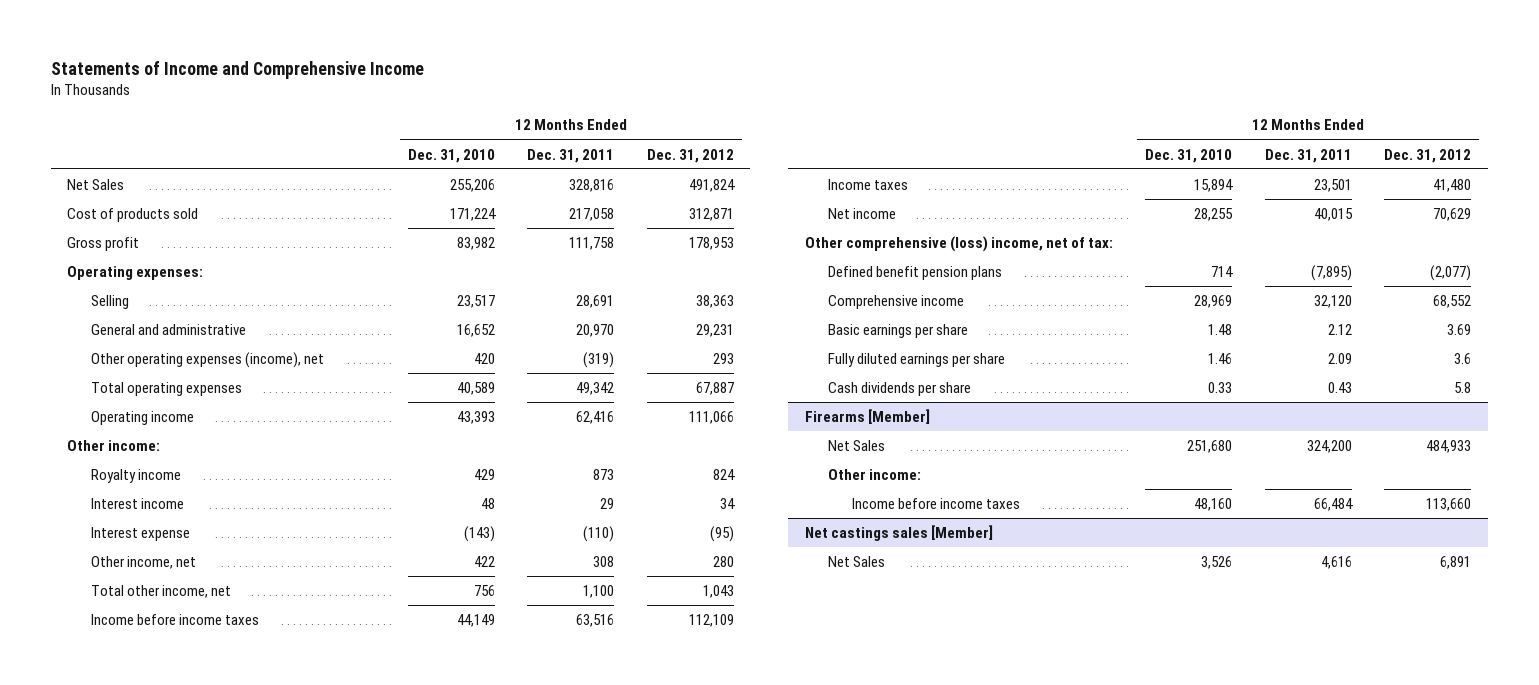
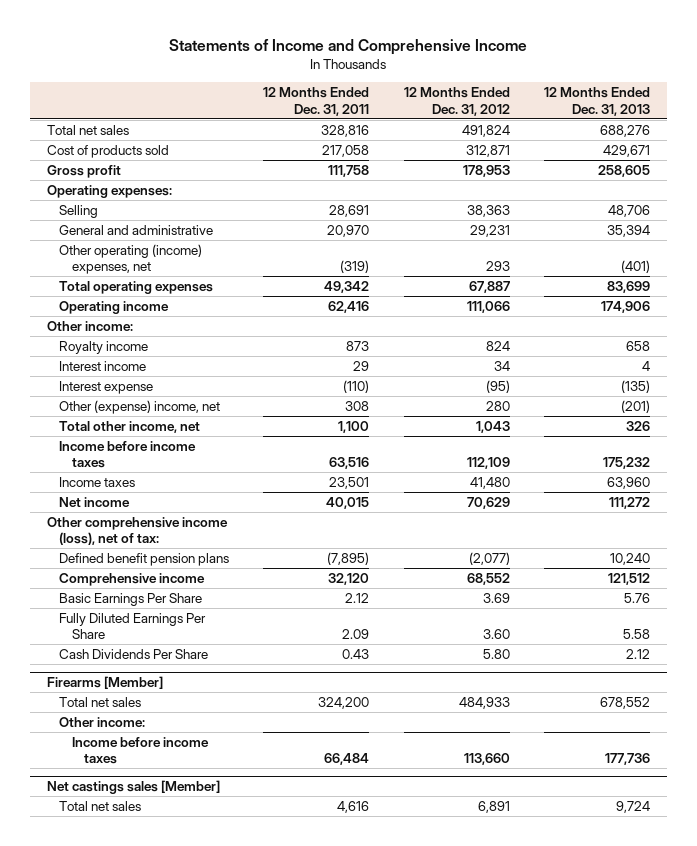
- | 12 Months Ended Dec. 31, 2010 | 12 Months Ended Dec. 31, 2011 | 12 Months Ended Dec. 31, 2012
+ | 12 Months Ended Dec. 31, 2011 | 12 Months Ended Dec. 31, 2012 | 12 Months Ended Dec. 31, 2013
- Net Sales | 255,206 | 328,816 | 491,824
+ Total net sales | 328,816 | 491,824 | 688,276
- Other operating expenses (income), net | 420 | (319) | 293
+ Other operating (income) expenses, net | (319) | 293 | (401)
- Other income, net | 422 | 308 | 280
+ Other (expense) income, net | 308 | 280 | (201)
- Other comprehensive (loss) income, net of tax:
+ Other comprehensive income (loss), net of tax:
- Basic earnings per share | 1.48 | 2.12 | 3.69
- Fully diluted earnings per share | 1.46 | 2.09 | 3.6
- Cash dividends per share | 0.33 | 0.43 | 5.8
+ Basic Earnings Per Share | 2.12 | 3.69 | 5.76
+ Fully Diluted Earnings Per Share | 2.09 | 3.60 | 5.58
+ Cash Dividends Per Share | 0.43 | 5.80 | 2.12
@ Firearms [Member]
- Net Sales | 251,680 | 324,200 | 484,933
+ Total net sales | 324,200 | 484,933 | 678,552
@ Net castings sales [Member]
- Net Sales | 3,526 | 4,616 | 6,891
+ Total net sales | 4,616 | 6,891 | 9,724

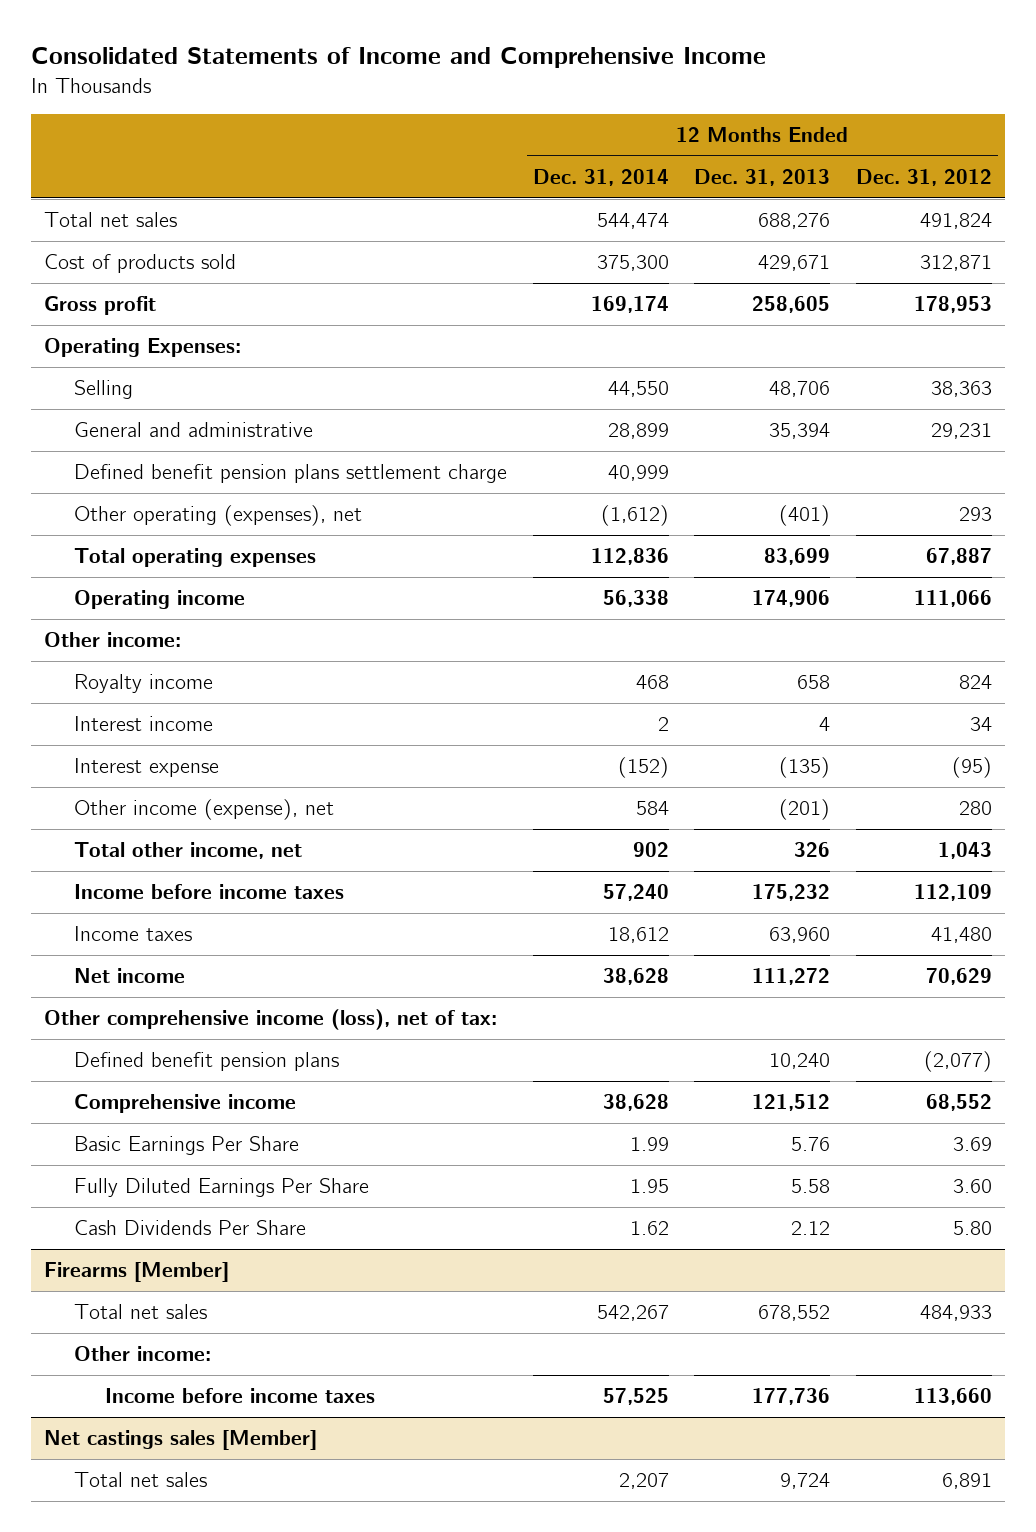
- Statements of Income and Comprehensive Income
+ Consolidated Statements of Income and Comprehensive Income
- | 12 Months Ended Dec. 31, 2011 | 12 Months Ended Dec. 31, 2012 | 12 Months Ended Dec. 31, 2013
+ | 12 Months Ended Dec. 31, 2014 | 12 Months Ended Dec. 31, 2013 | 12 Months Ended Dec. 31, 2012
- Operating expenses:
+ Operating Expenses:
- Other operating (income) expenses, net | (319) | 293 | (401)
+ Defined benefit pension plans settlement charge | 40,999 | |
+ Other operating (expenses), net | (1,612) | (401) | 293
- Other (expense) income, net | 308 | 280 | (201)
+ Other income (expense), net | 584 | (201) | 280

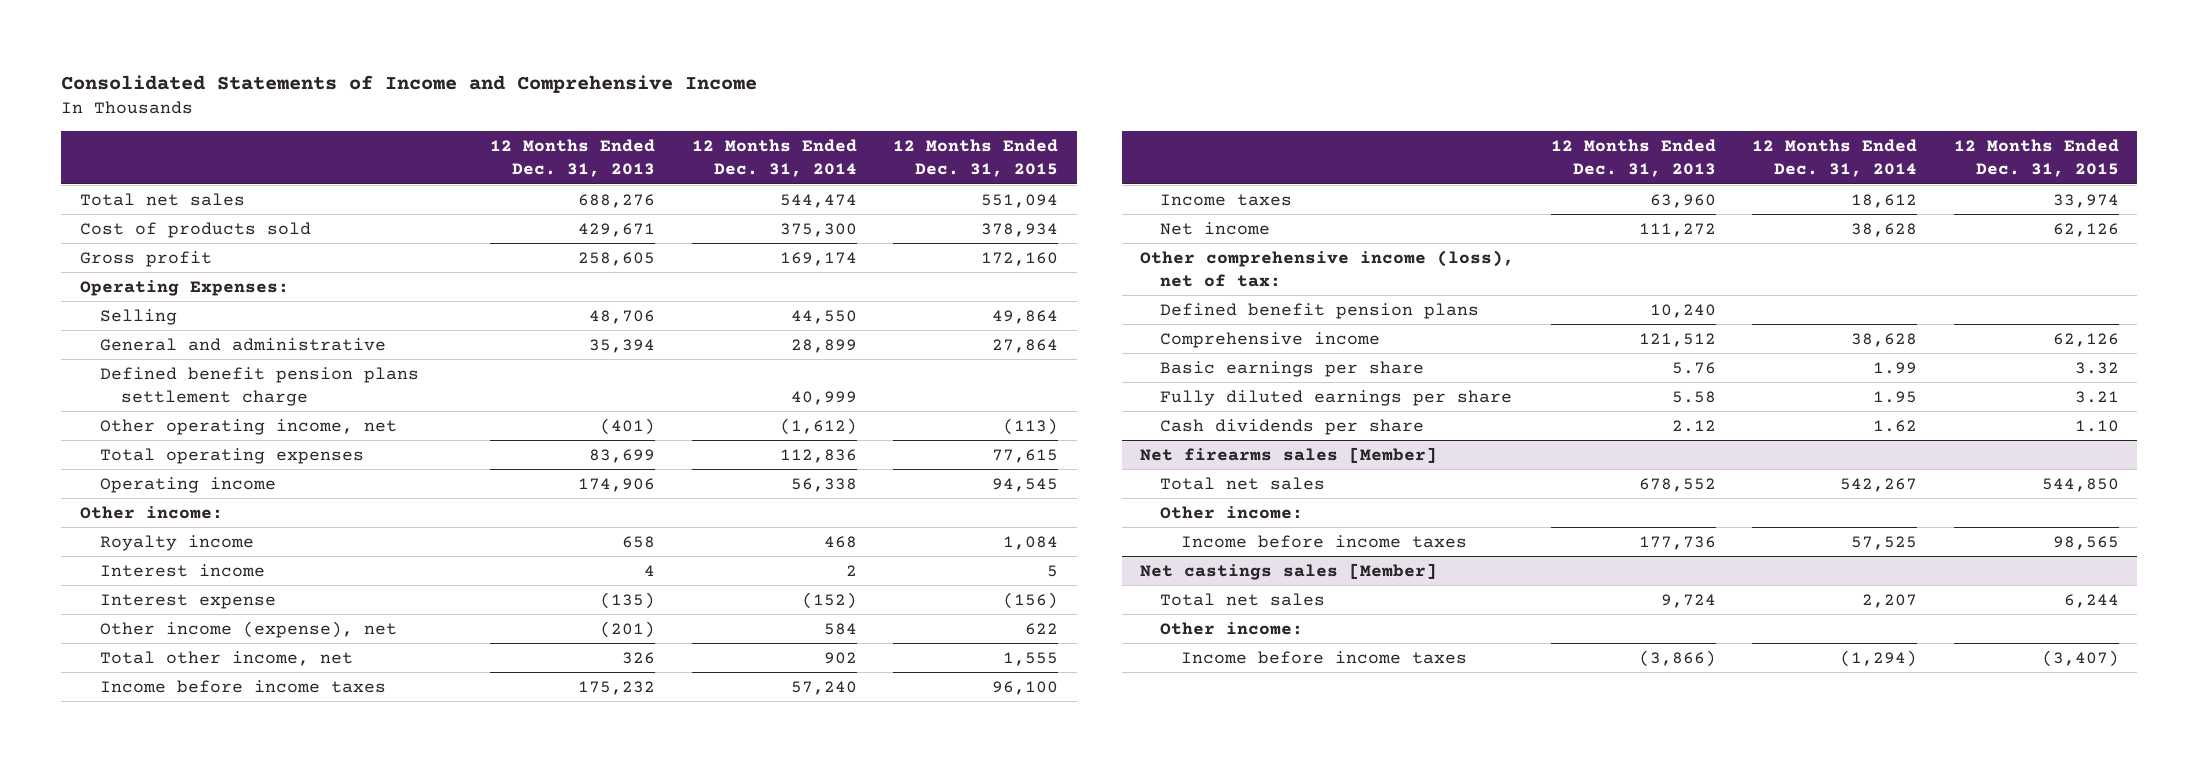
- | 12 Months Ended Dec. 31, 2014 | 12 Months Ended Dec. 31, 2013 | 12 Months Ended Dec. 31, 2012
+ | 12 Months Ended Dec. 31, 2013 | 12 Months Ended Dec. 31, 2014 | 12 Months Ended Dec. 31, 2015
- Other operating (expenses), net | (1,612) | (401) | 293
+ Other operating income, net | (401) | (1,612) | (113)
- Basic Earnings Per Share | 1.99 | 5.76 | 3.69
- Fully Diluted Earnings Per Share | 1.95 | 5.58 | 3.60
- Cash Dividends Per Share | 1.62 | 2.12 | 5.80
- Firearms [Member]
+ Basic earnings per share | 5.76 | 1.99 | 3.32
+ Fully diluted earnings per share | 5.58 | 1.95 | 3.21
+ Cash dividends per share | 2.12 | 1.62 | 1.10
+ Net firearms sales [Member]
@ Net castings sales [Member]
+ Other income:
+ Income before income taxes | (3,866) | (1,294) | (3,407)

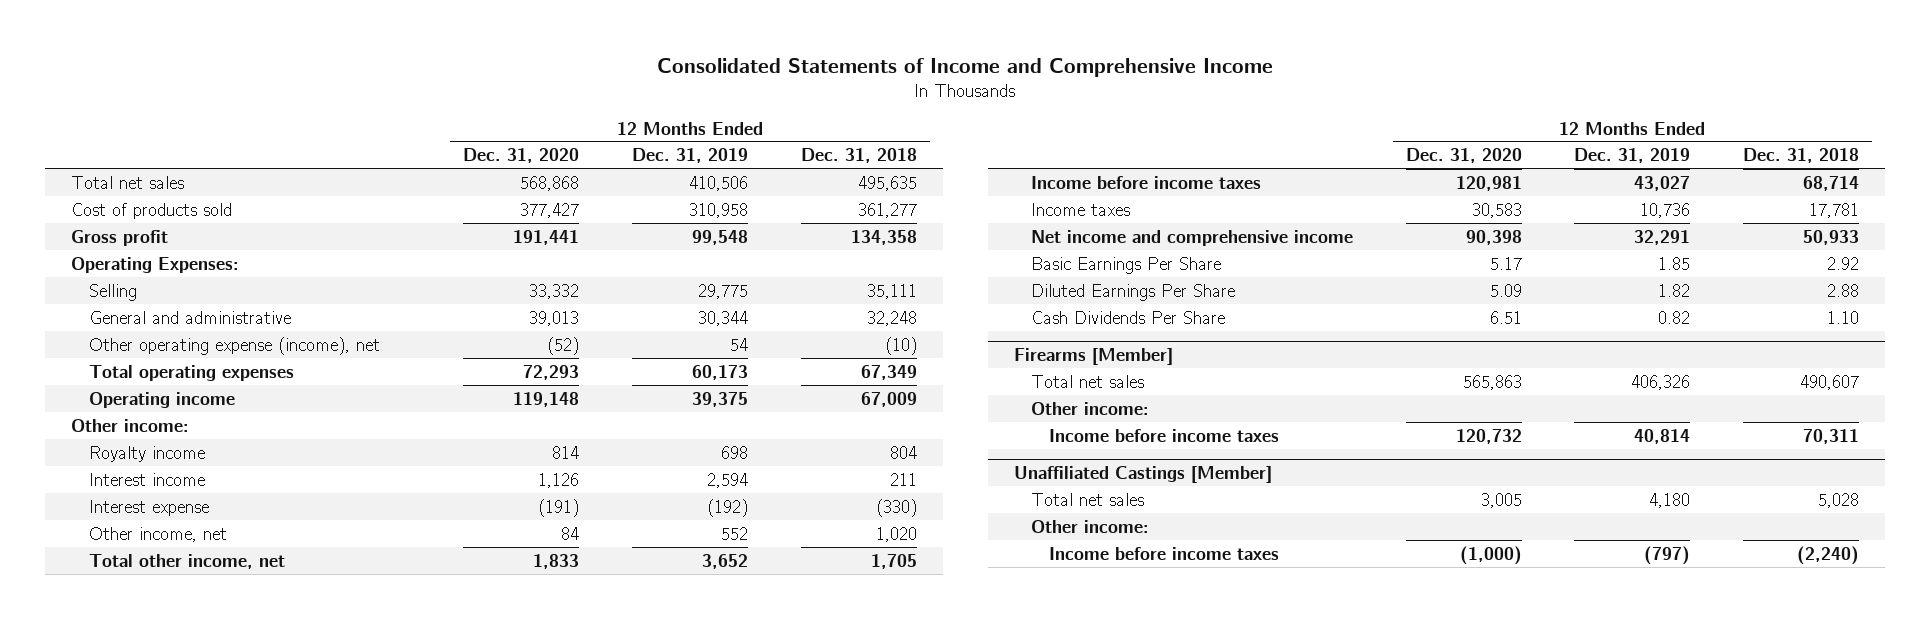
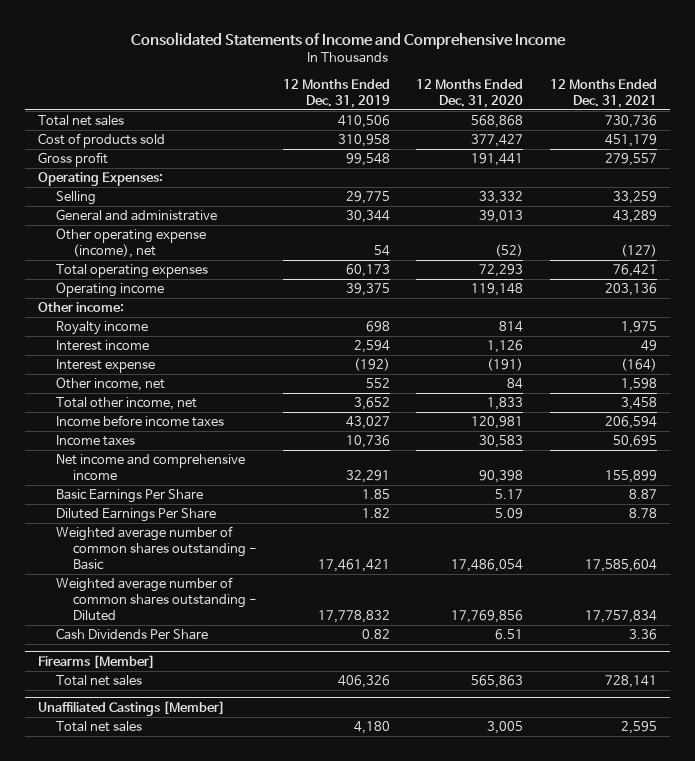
- | 12 Months Ended Dec. 31, 2020 | 12 Months Ended Dec. 31, 2019 | 12 Months Ended Dec. 31, 2018
+ | 12 Months Ended Dec. 31, 2019 | 12 Months Ended Dec. 31, 2020 | 12 Months Ended Dec. 31, 2021
+ Weighted average number of common shares outstanding - Basic | 17,461,421 | 17,486,054 | 17,585,604
+ Weighted average number of common shares outstanding - Diluted | 17,778,832 | 17,769,856 | 17,757,834
@ Firearms [Member]
- Other income:
- Income before income taxes | 120,732 | 40,814 | 70,311
@ Unaffiliated Castings [Member]
- Other income:
- Income before income taxes | (1,000) | (797) | (2,240)

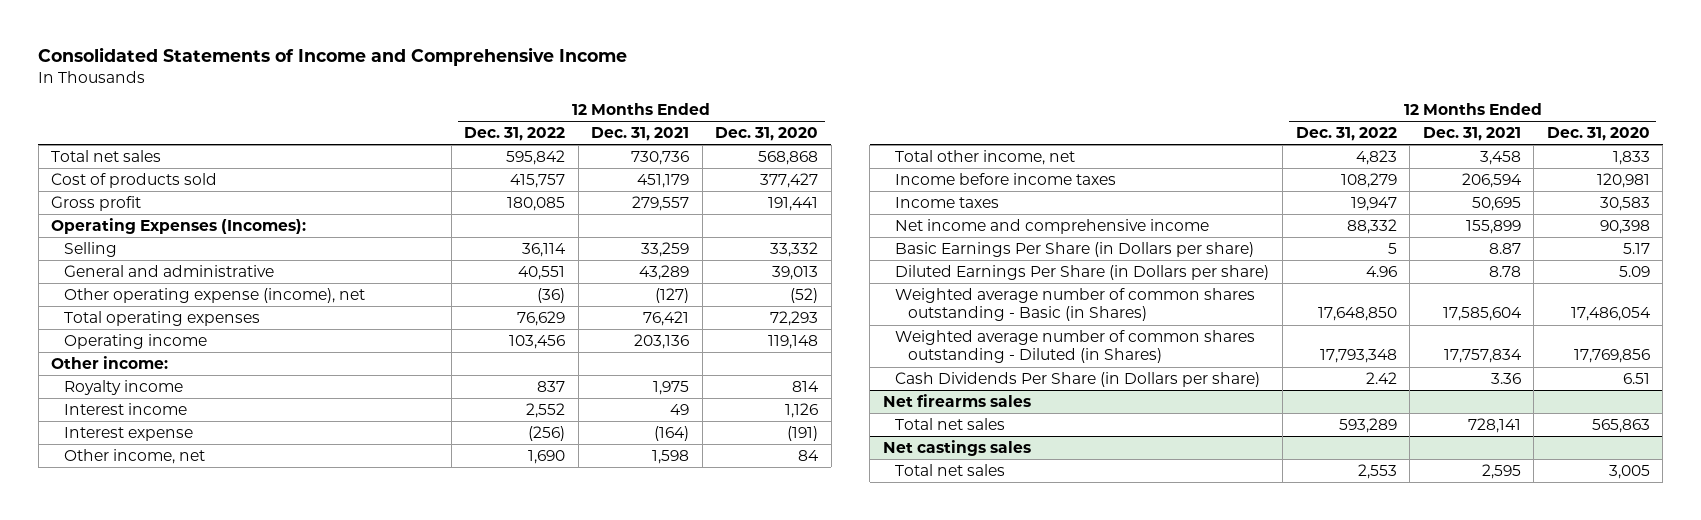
- | 12 Months Ended Dec. 31, 2019 | 12 Months Ended Dec. 31, 2020 | 12 Months Ended Dec. 31, 2021
+ | 12 Months Ended Dec. 31, 2022 | 12 Months Ended Dec. 31, 2021 | 12 Months Ended Dec. 31, 2020
- Operating Expenses:
+ Operating Expenses (Incomes):
- Basic Earnings Per Share | 1.85 | 5.17 | 8.87
- Diluted Earnings Per Share | 1.82 | 5.09 | 8.78
- Weighted average number of common shares outstanding - Basic | 17,461,421 | 17,486,054 | 17,585,604
- Weighted average number of common shares outstanding - Diluted | 17,778,832 | 17,769,856 | 17,757,834
- Cash Dividends Per Share | 0.82 | 6.51 | 3.36
- Firearms [Member]
+ Basic Earnings Per Share (in Dollars per share) | 5 | 8.87 | 5.17
+ Diluted Earnings Per Share (in Dollars per share) | 4.96 | 8.78 | 5.09
+ Weighted average number of common shares outstanding - Basic (in Shares) | 17,648,850 | 17,585,604 | 17,486,054
+ Weighted average number of common shares outstanding - Diluted (in Shares) | 17,793,348 | 17,757,834 | 17,769,856
+ Cash Dividends Per Share (in Dollars per share) | 2.42 | 3.36 | 6.51
+ Net firearms sales
- Unaffiliated Castings [Member]
+ Net castings sales

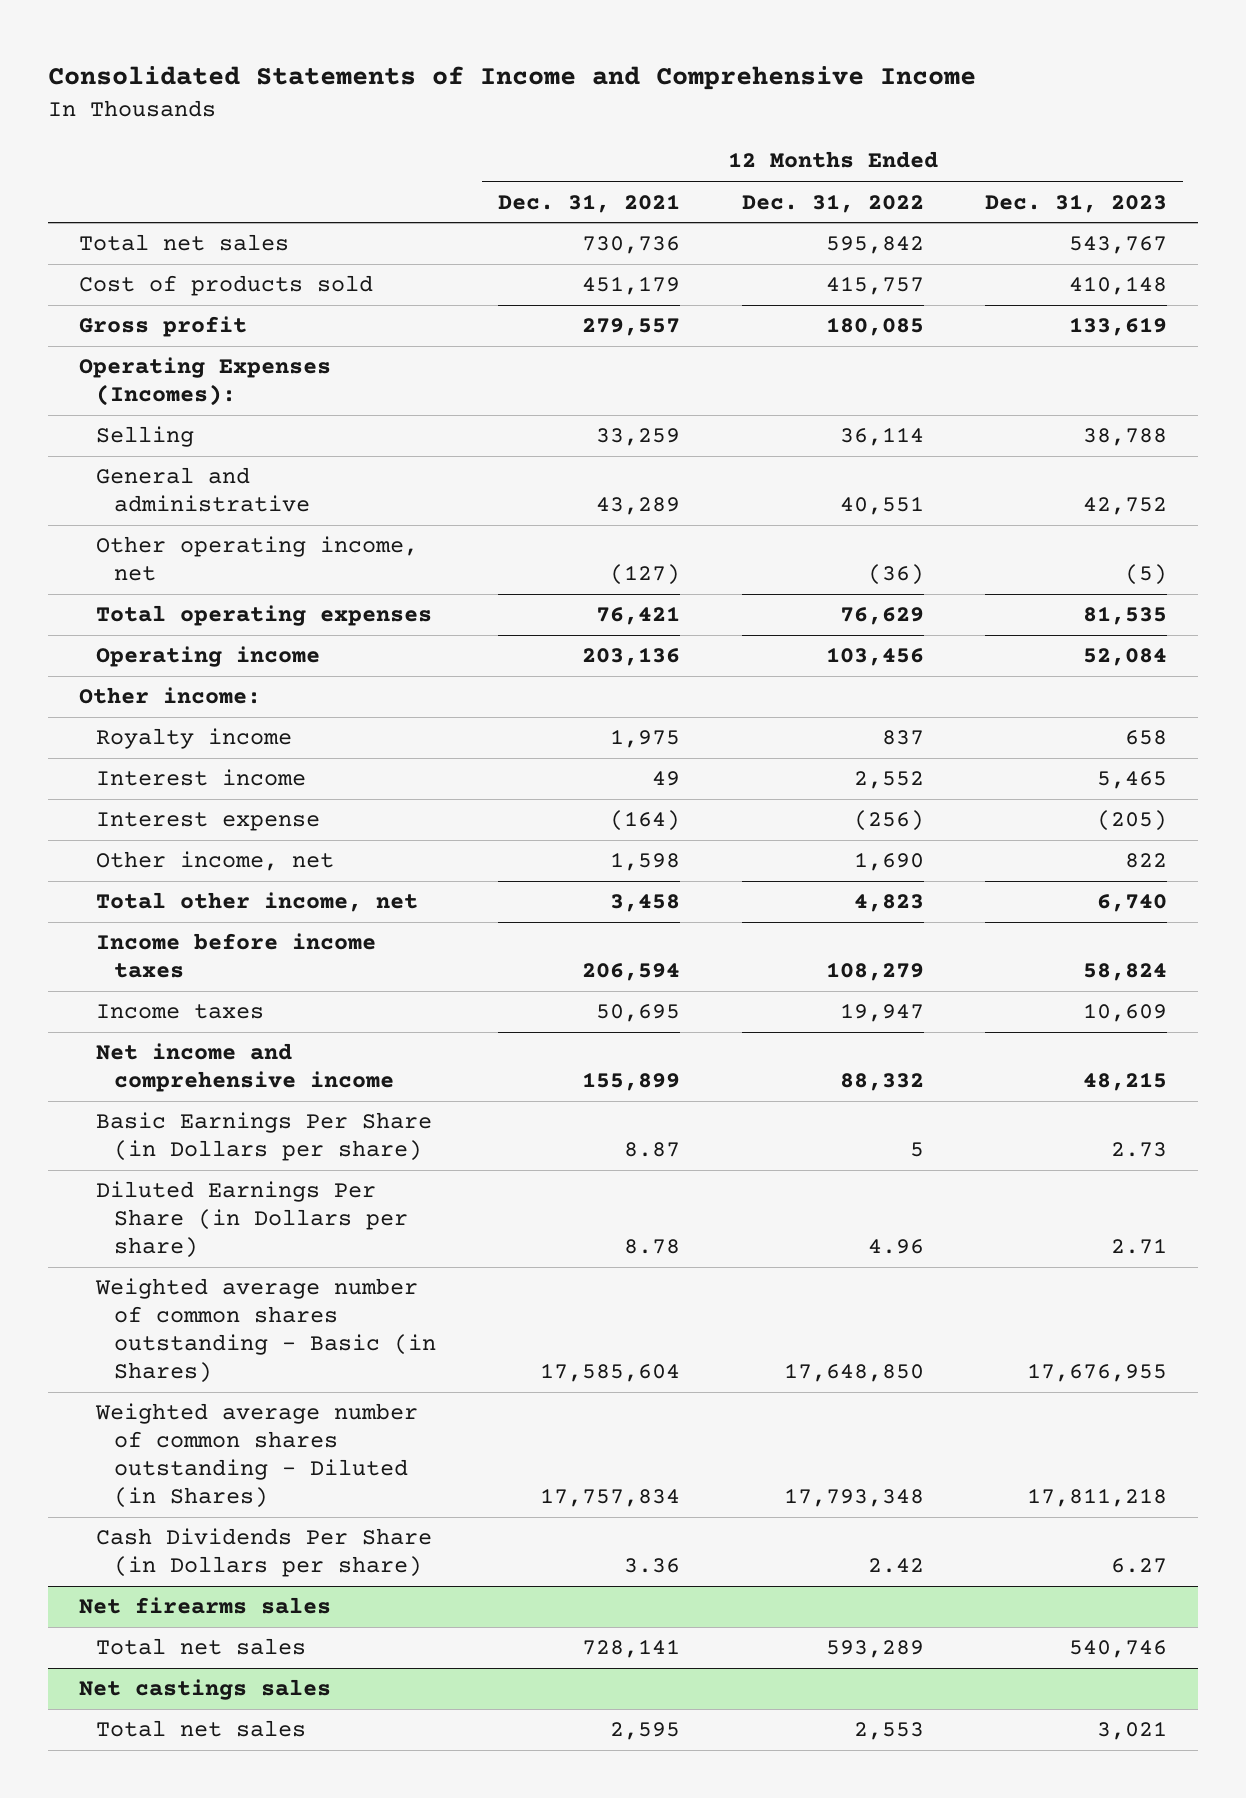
- | 12 Months Ended Dec. 31, 2022 | 12 Months Ended Dec. 31, 2021 | 12 Months Ended Dec. 31, 2020
+ | 12 Months Ended Dec. 31, 2021 | 12 Months Ended Dec. 31, 2022 | 12 Months Ended Dec. 31, 2023
- Other operating expense (income), net | (36) | (127) | (52)
+ Other operating income, net | (127) | (36) | (5)

